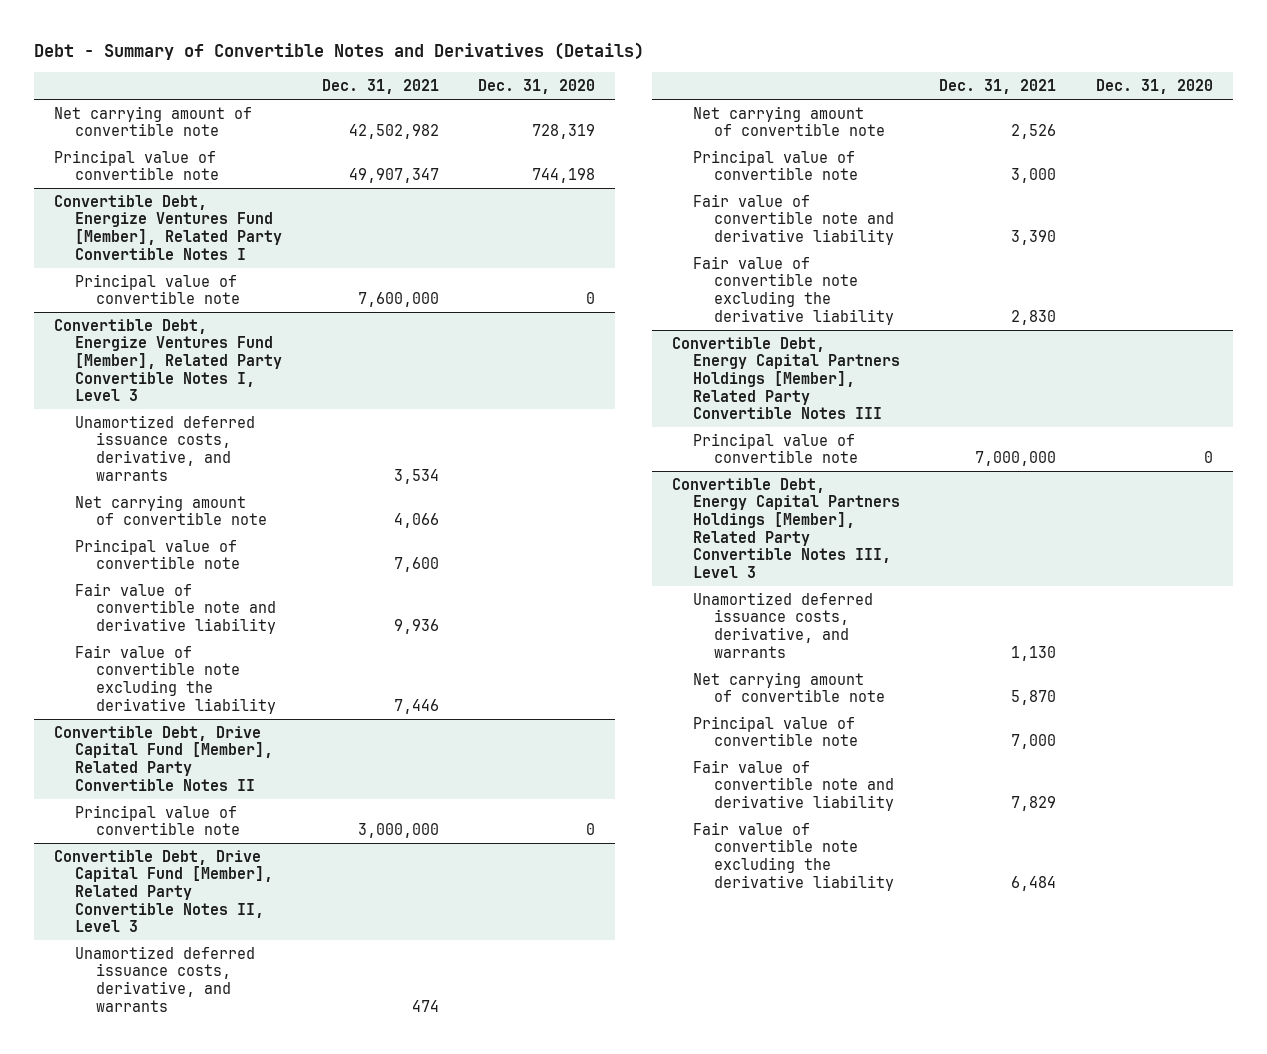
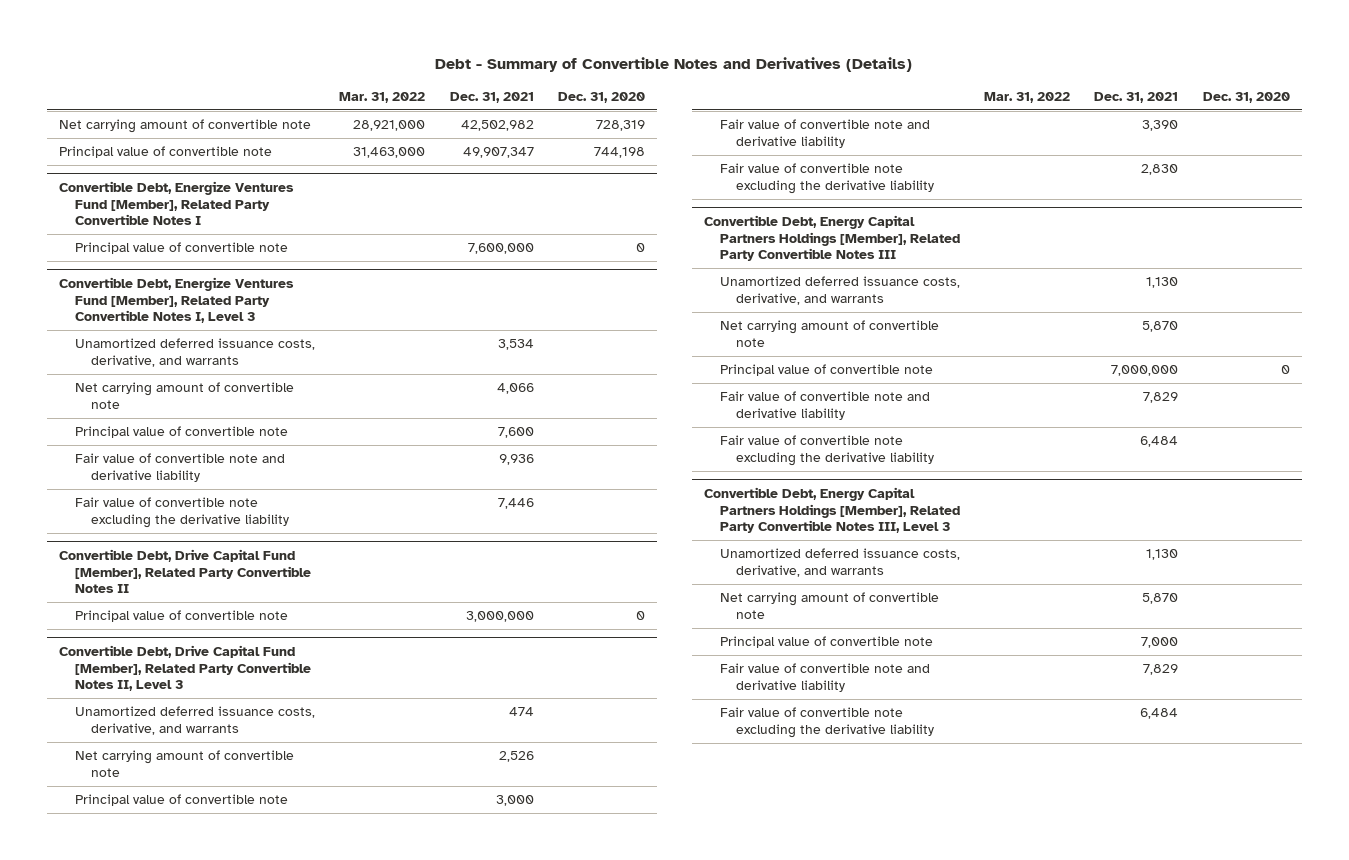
- | Dec. 31, 2021 | Dec. 31, 2020
+ | Mar. 31, 2022 | Dec. 31, 2021 | Dec. 31, 2020
@ Convertible Debt, Energy Capital Partners Holdings [Member], Related Party Convertible Notes III
+ Unamortized deferred issuance costs, derivative, and warrants | | 1,130 |
+ Net carrying amount of convertible note | | 5,870 |
+ Fair value of convertible note and derivative liability | | 7,829 |
+ Fair value of convertible note excluding the derivative liability | | 6,484 |

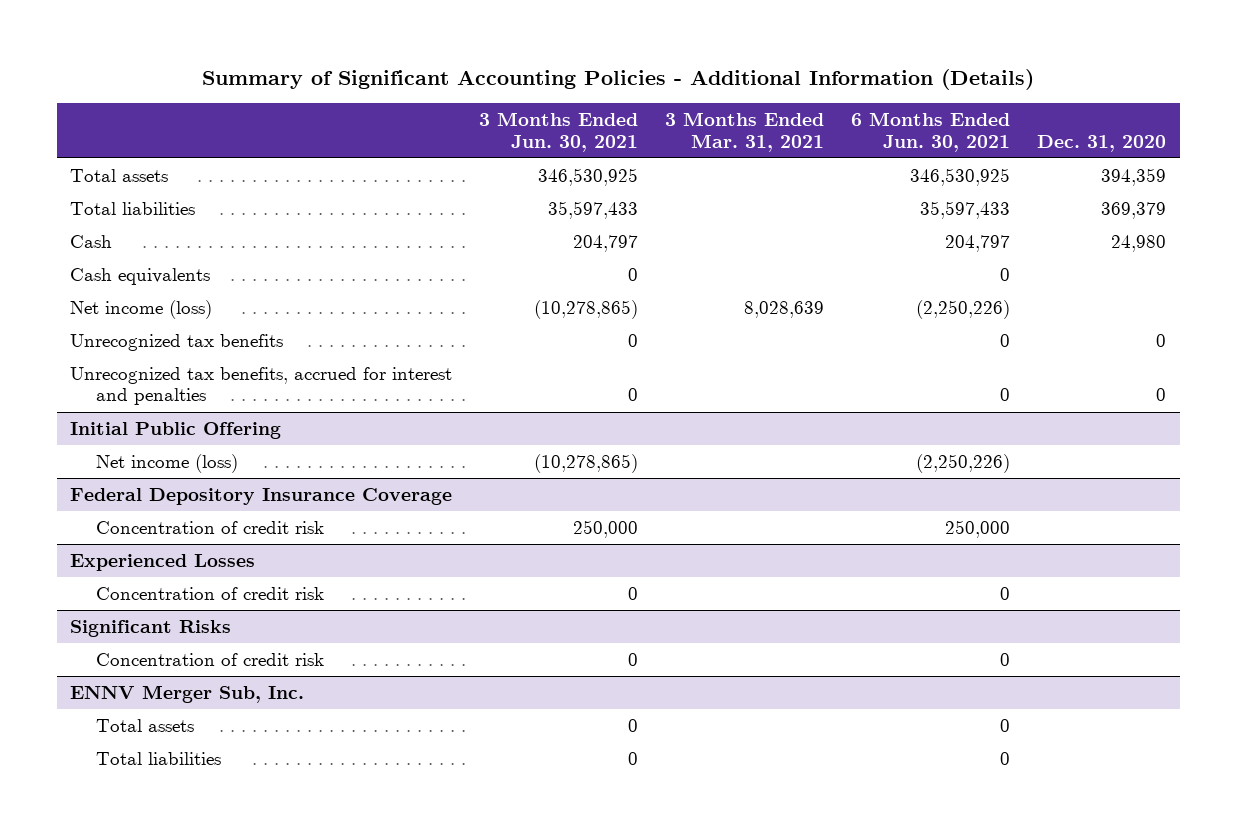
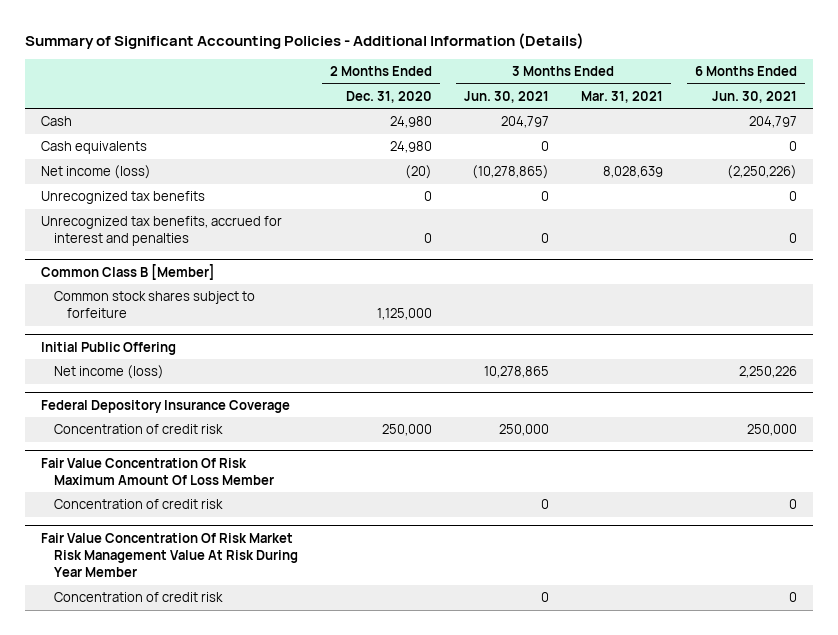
- | 3 Months Ended Jun. 30, 2021 | 3 Months Ended Mar. 31, 2021 | 6 Months Ended Jun. 30, 2021 | Dec. 31, 2020
+ | 2 Months Ended Dec. 31, 2020 | 3 Months Ended Jun. 30, 2021 | 3 Months Ended Mar. 31, 2021 | 6 Months Ended Jun. 30, 2021
- Total assets | 346,530,925 | | 346,530,925 | 394,359
- Total liabilities | 35,597,433 | | 35,597,433 | 369,379
+ Common Class B [Member]
+ Common stock shares subject to forfeiture | 1,125,000 | | |
@ Initial Public Offering
- Net income (loss) | (10,278,865) | | (2,250,226) |
+ Net income (loss) | | 10,278,865 | | 2,250,226
- Experienced Losses
+ Fair Value Concentration Of Risk Maximum Amount Of Loss Member
- Significant Risks
+ Fair Value Concentration Of Risk Market Risk Management Value At Risk During Year Member
- ENNV Merger Sub, Inc.
- Total assets | 0 | | 0 |
- Total liabilities | 0 | | 0 |

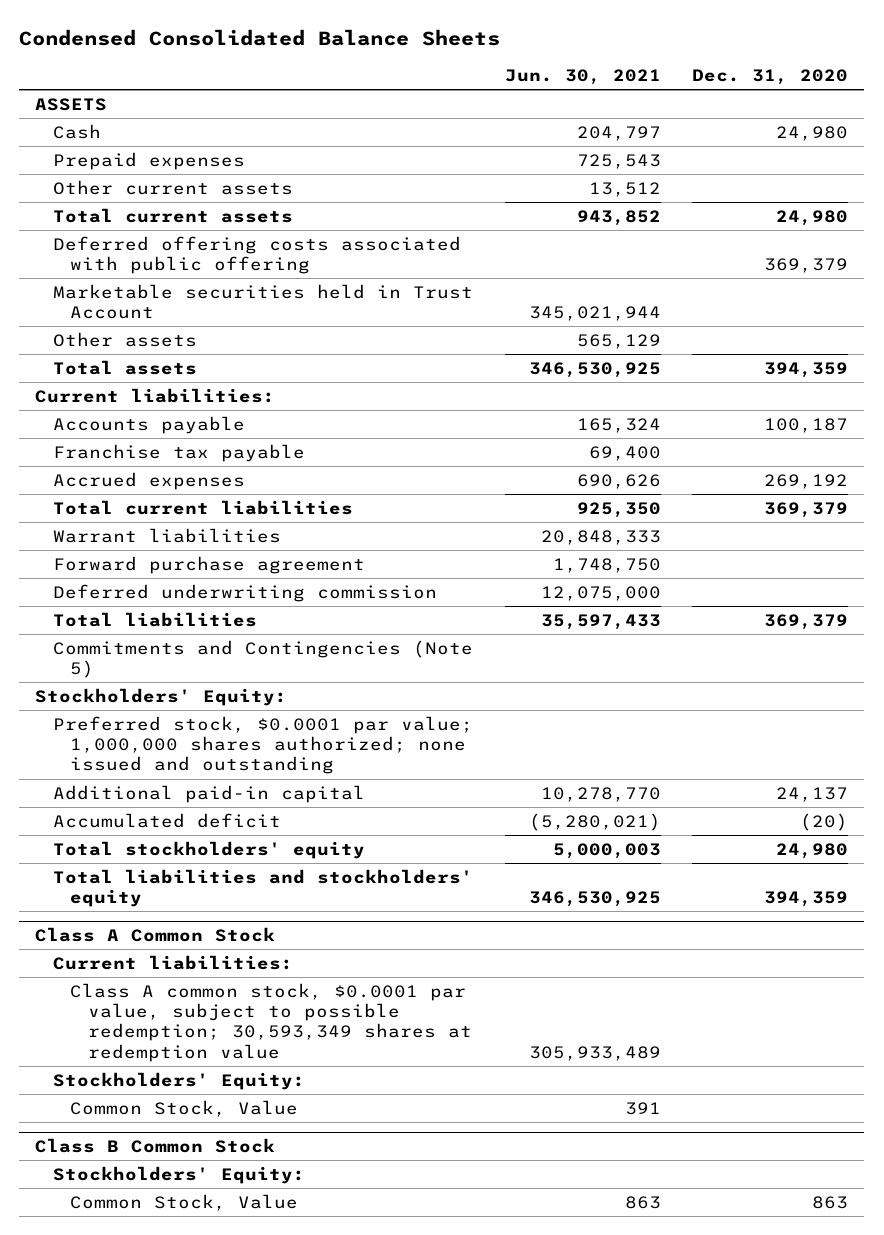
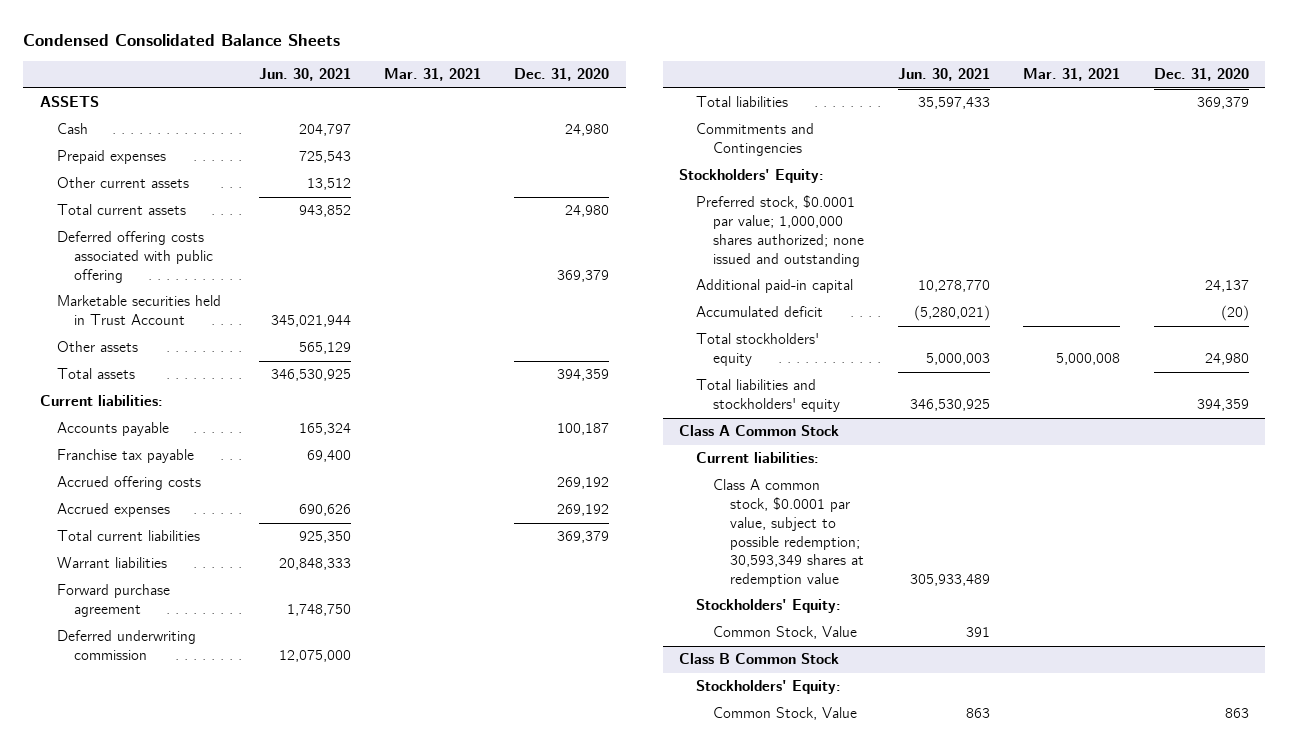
- | Jun. 30, 2021 | Dec. 31, 2020
+ | Jun. 30, 2021 | Mar. 31, 2021 | Dec. 31, 2020
+ Accrued offering costs | | | 269,192
- Commitments and Contingencies (Note 5)
+ Commitments and Contingencies

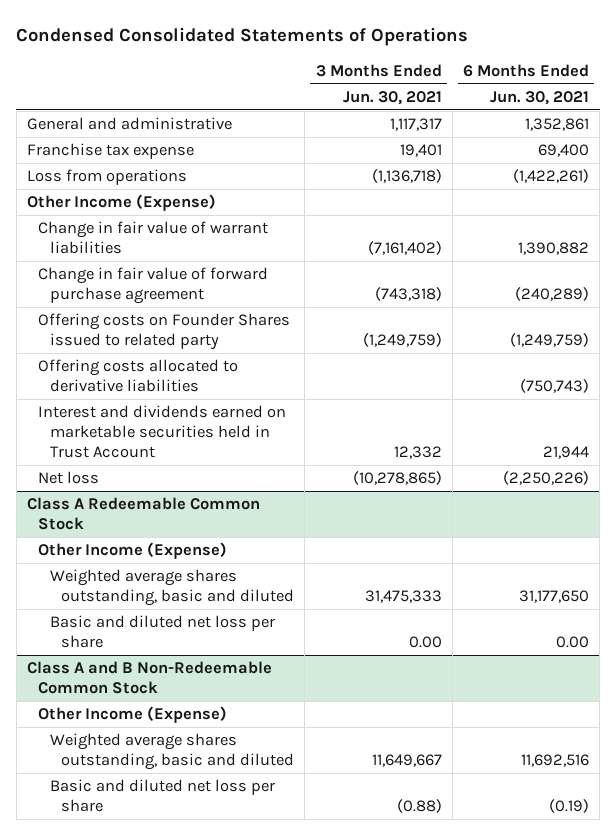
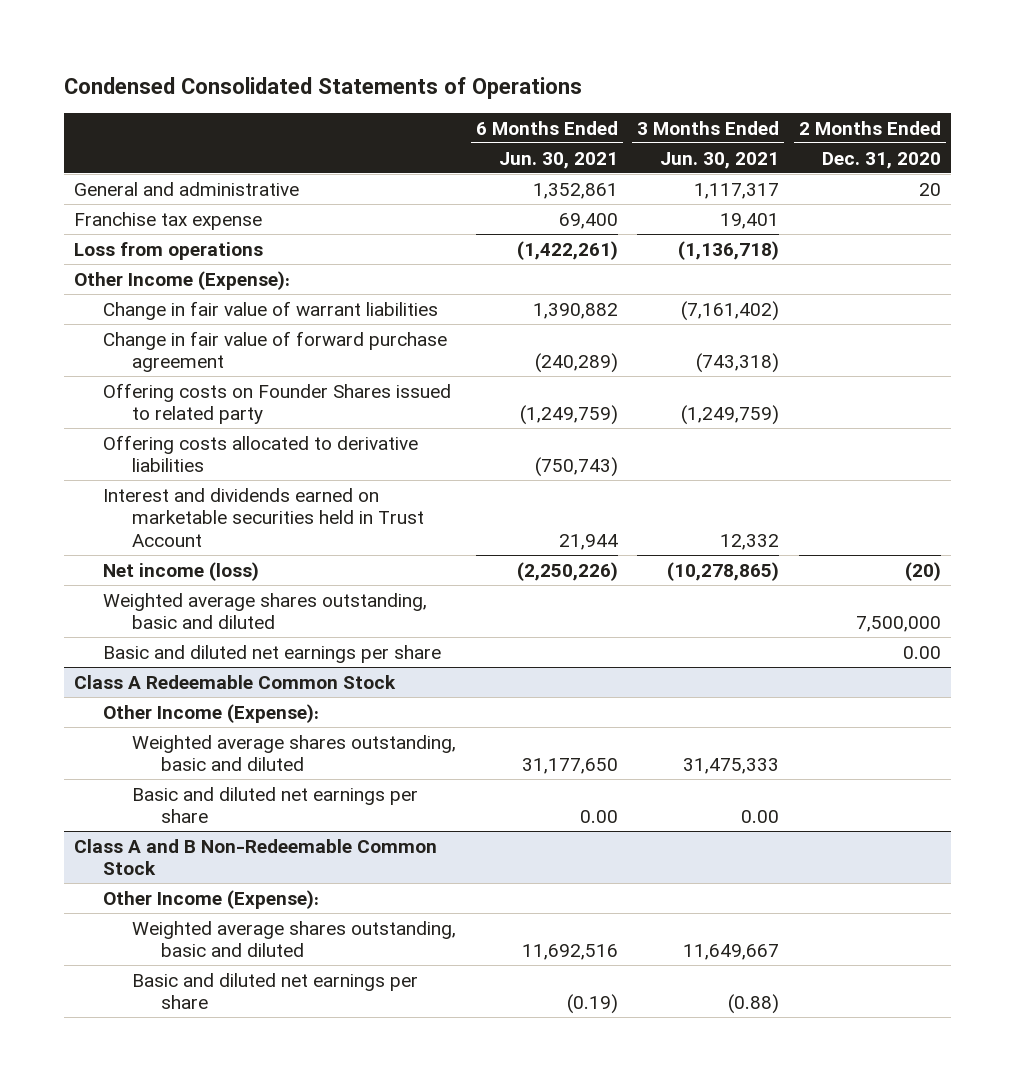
- | 3 Months Ended Jun. 30, 2021 | 6 Months Ended Jun. 30, 2021
+ | 6 Months Ended Jun. 30, 2021 | 3 Months Ended Jun. 30, 2021 | 2 Months Ended Dec. 31, 2020
- Other Income (Expense)
+ Other Income (Expense):
- Net loss | (10,278,865) | (2,250,226)
+ Net income (loss) | (2,250,226) | (10,278,865) | (20)
+ Weighted average shares outstanding, basic and diluted | | | 7,500,000
+ Basic and diluted net earnings per share | | | 0.00
@ Class A Redeemable Common Stock
- Other Income (Expense)
+ Other Income (Expense):
- Basic and diluted net loss per share | 0.00 | 0.00
+ Basic and diluted net earnings per share | 0.00 | 0.00 |
@ Class A and B Non-Redeemable Common Stock
- Other Income (Expense)
+ Other Income (Expense):
- Basic and diluted net loss per share | (0.88) | (0.19)
+ Basic and diluted net earnings per share | (0.19) | (0.88) |

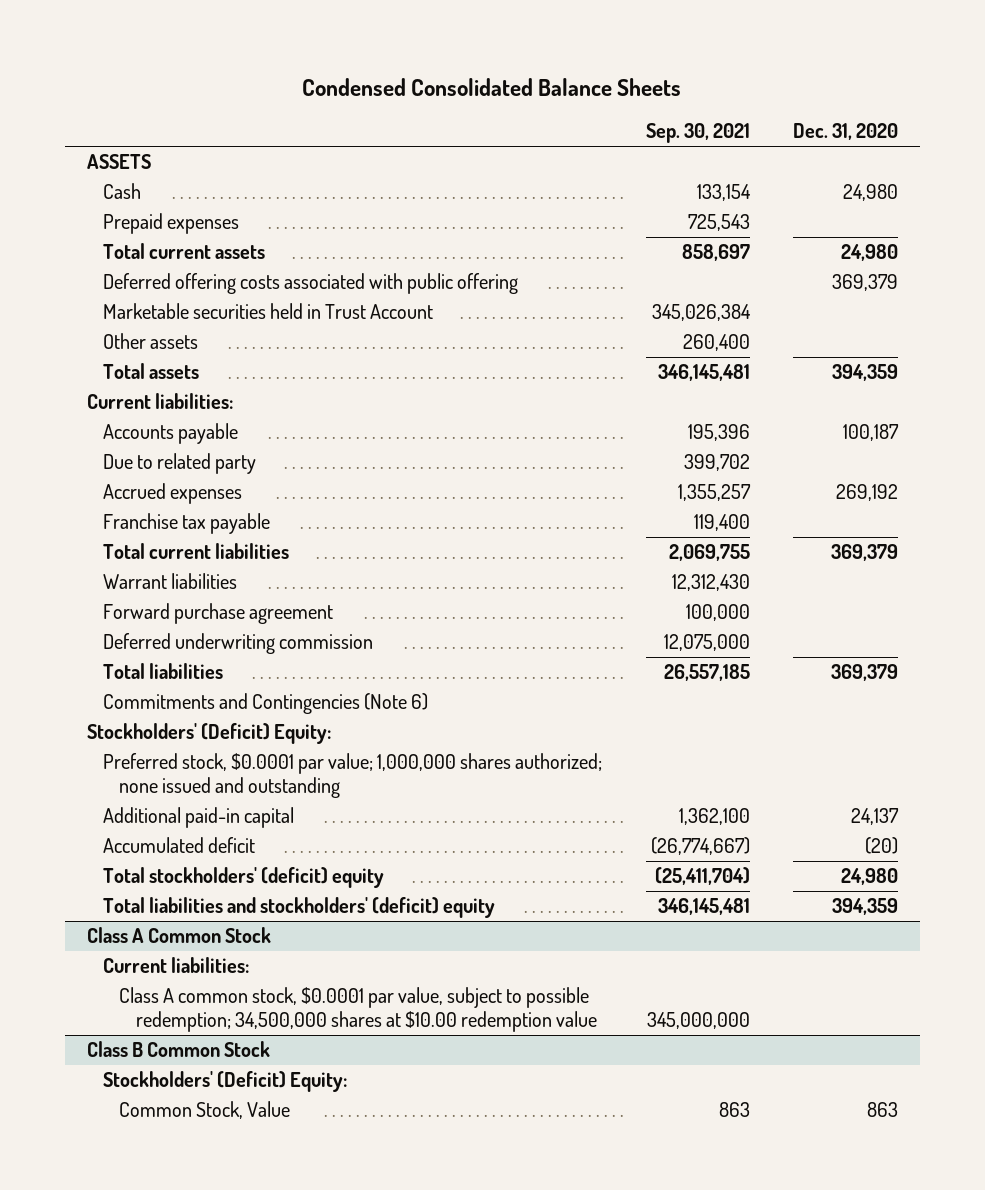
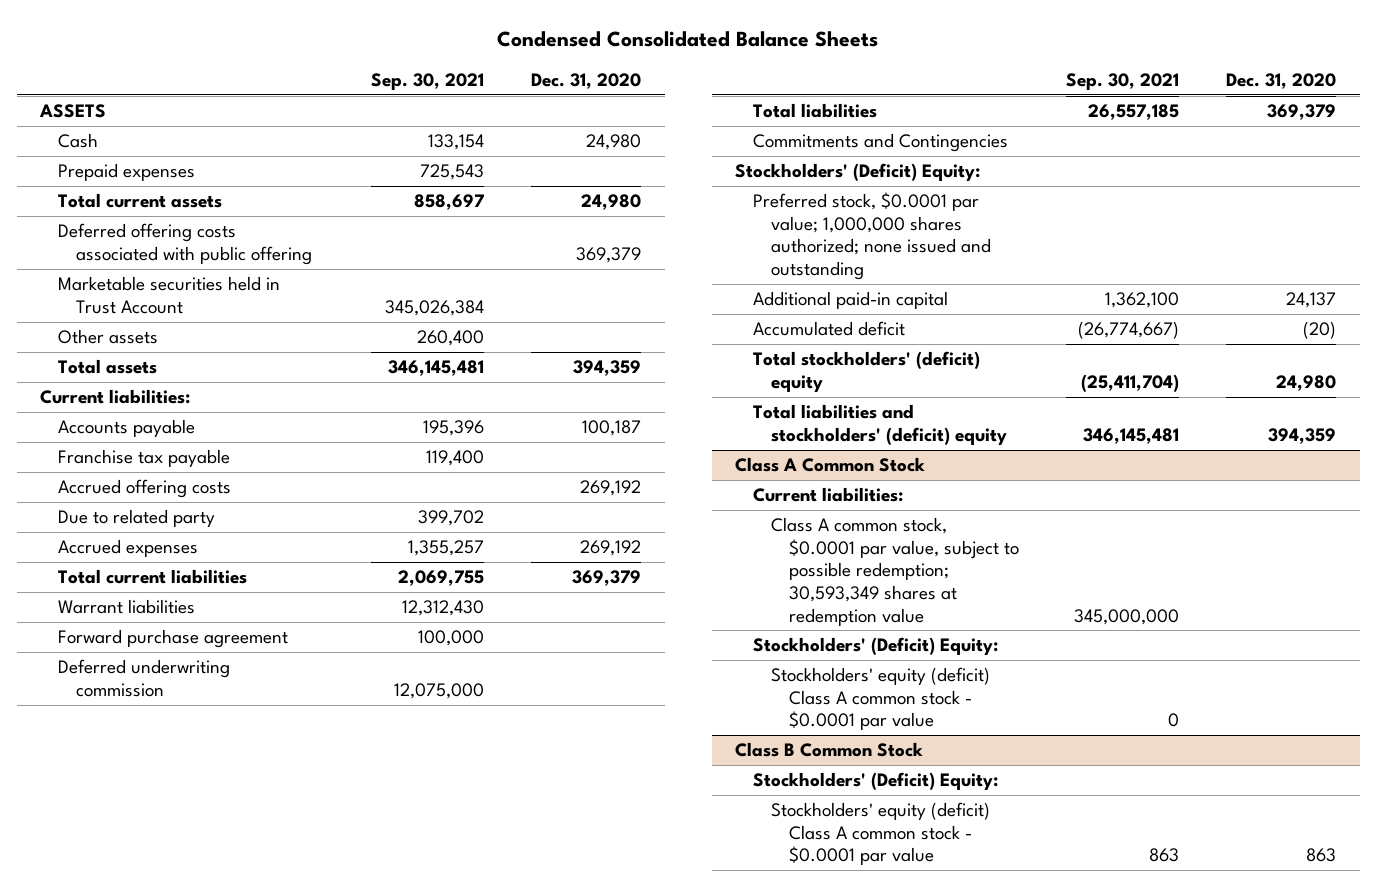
moved up: Franchise tax payable | 119,400 |
+ Accrued offering costs | | 269,192
- Commitments and Contingencies (Note 6)
+ Commitments and Contingencies
@ Class A Common Stock
- Class A common stock, $0.0001 par value, subject to possible redemption; 34,500,000 shares at $10.00 redemption value | 345,000,000 |
+ Class A common stock, $0.0001 par value, subject to possible redemption; 30,593,349 shares at redemption value | 345,000,000 |
+ Stockholders' (Deficit) Equity:
+ Stockholders' equity (deficit) Class A common stock - $0.0001 par value | 0 |
@ Class B Common Stock
- Common Stock, Value | 863 | 863
+ Stockholders' equity (deficit) Class A common stock - $0.0001 par value | 863 | 863

